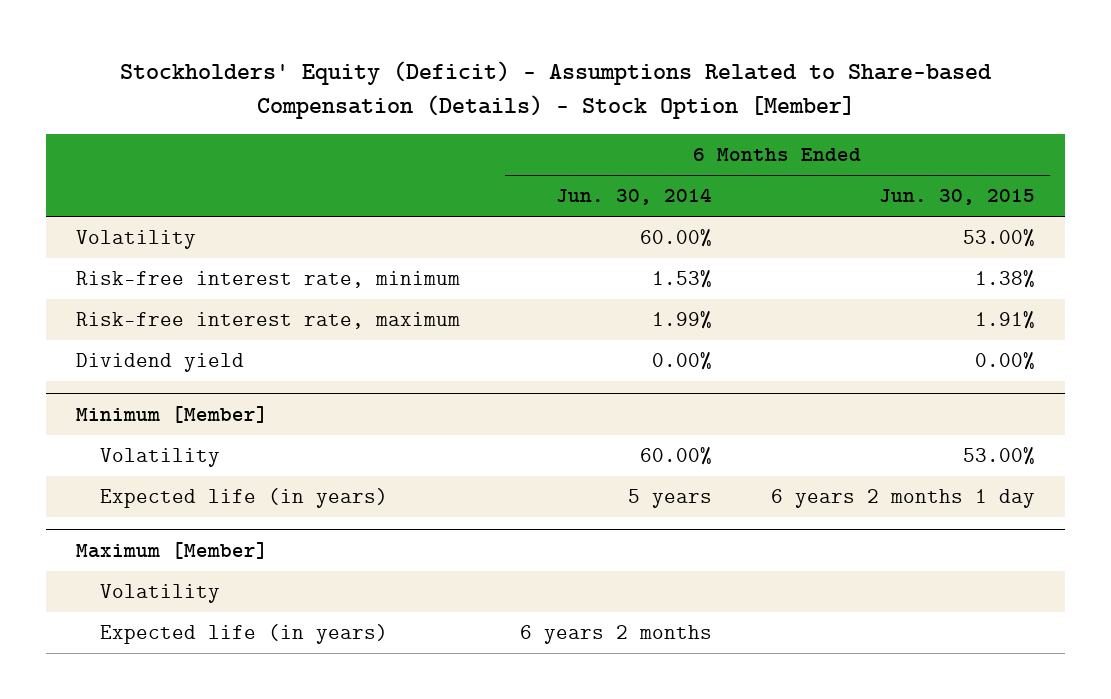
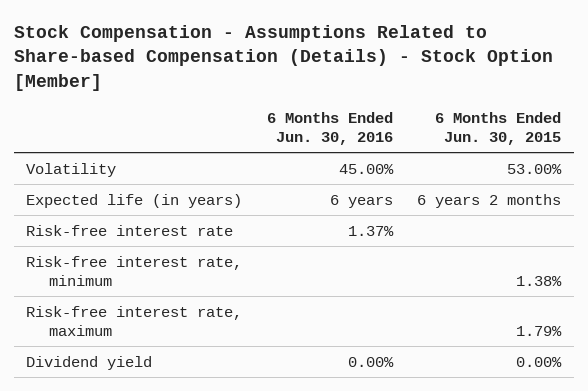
- Stockholders' Equity (Deficit) - Assumptions Related to Share-based Compensation (Details) - Stock Option [Member]
+ Stock Compensation - Assumptions Related to Share-based Compensation (Details) - Stock Option [Member]
- | 6 Months Ended Jun. 30, 2014 | 6 Months Ended Jun. 30, 2015
+ | 6 Months Ended Jun. 30, 2016 | 6 Months Ended Jun. 30, 2015
+ Expected life (in years) | 6 years | 6 years 2 months
+ Risk-free interest rate | 1.37% |
- Risk-free interest rate, maximum | 1.99% | 1.91%
+ Risk-free interest rate, maximum | | 1.79%
- Minimum [Member]
- Volatility | 60.00% | 53.00%
- Expected life (in years) | 5 years | 6 years 2 months 1 day
- Maximum [Member]
- Volatility
- Expected life (in years) | 6 years 2 months |

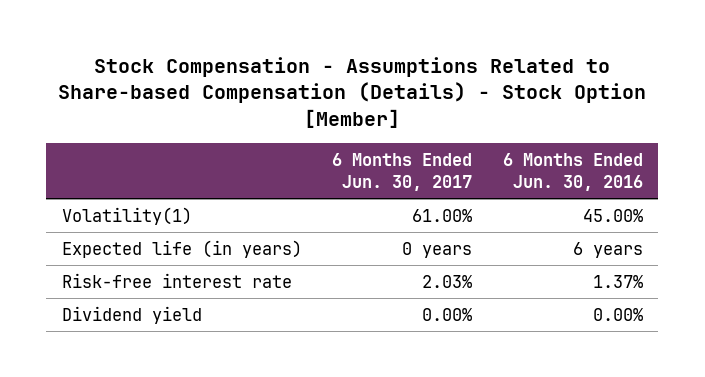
- | 6 Months Ended Jun. 30, 2016 | 6 Months Ended Jun. 30, 2015
+ | 6 Months Ended Jun. 30, 2017 | 6 Months Ended Jun. 30, 2016
- Volatility | 45.00% | 53.00%
+ Volatility(1) | 61.00% | 45.00%
- Risk-free interest rate, minimum | | 1.38%
- Risk-free interest rate, maximum | | 1.79%

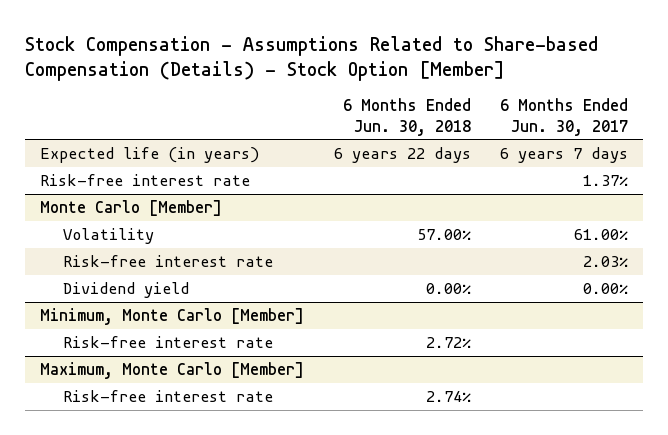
- | 6 Months Ended Jun. 30, 2017 | 6 Months Ended Jun. 30, 2016
+ | 6 Months Ended Jun. 30, 2018 | 6 Months Ended Jun. 30, 2017
- Volatility(1) | 61.00% | 45.00%
- Expected life (in years) | 0 years | 6 years
+ Expected life (in years) | 6 years 22 days | 6 years 7 days
+ Risk-free interest rate | | 1.37%
+ Monte Carlo [Member]
+ Volatility | 57.00% | 61.00%
+ Minimum, Monte Carlo [Member]
+ Risk-free interest rate | 2.72% |
+ Maximum, Monte Carlo [Member]
+ Risk-free interest rate | 2.74% |

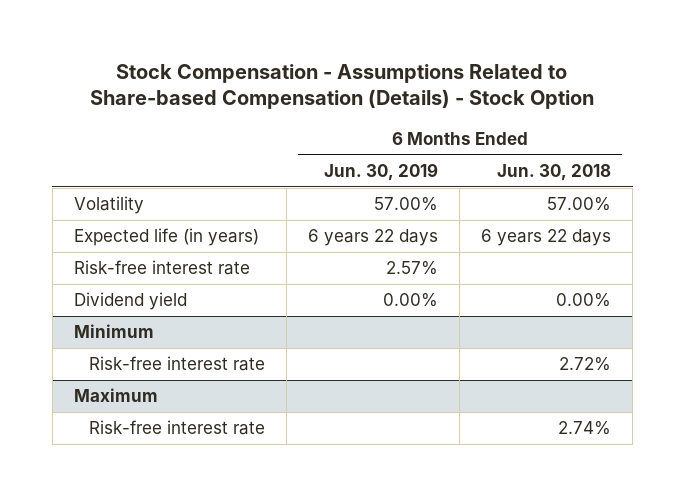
- Stock Compensation - Assumptions Related to Share-based Compensation (Details) - Stock Option [Member]
+ Stock Compensation - Assumptions Related to Share-based Compensation (Details) - Stock Option
- | 6 Months Ended Jun. 30, 2018 | 6 Months Ended Jun. 30, 2017
+ | 6 Months Ended Jun. 30, 2019 | 6 Months Ended Jun. 30, 2018
- Risk-free interest rate | | 1.37%
- Monte Carlo [Member]
moved down: Expected life (in years) | 6 years 22 days | 6 years 22 days
- Minimum, Monte Carlo [Member]
+ Minimum
- Maximum, Monte Carlo [Member]
+ Maximum

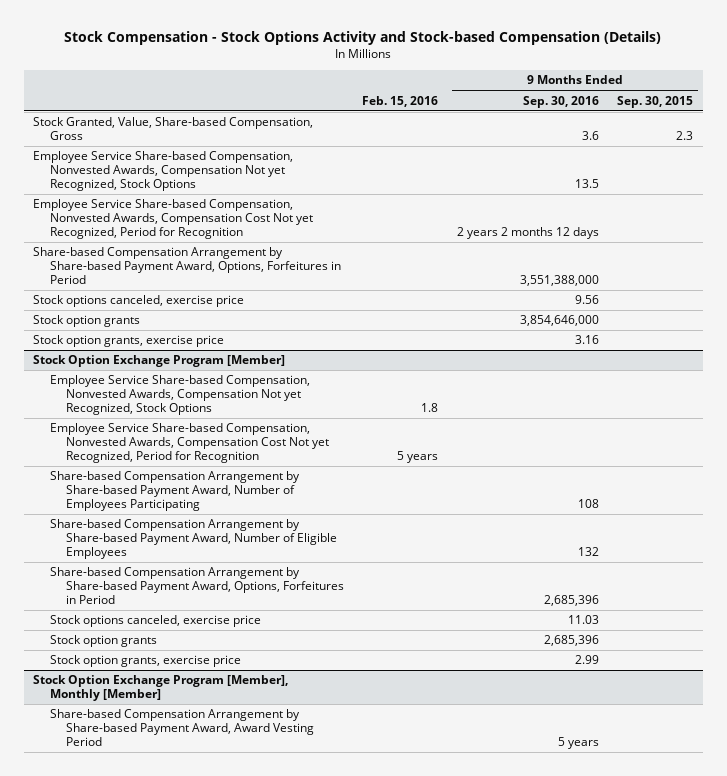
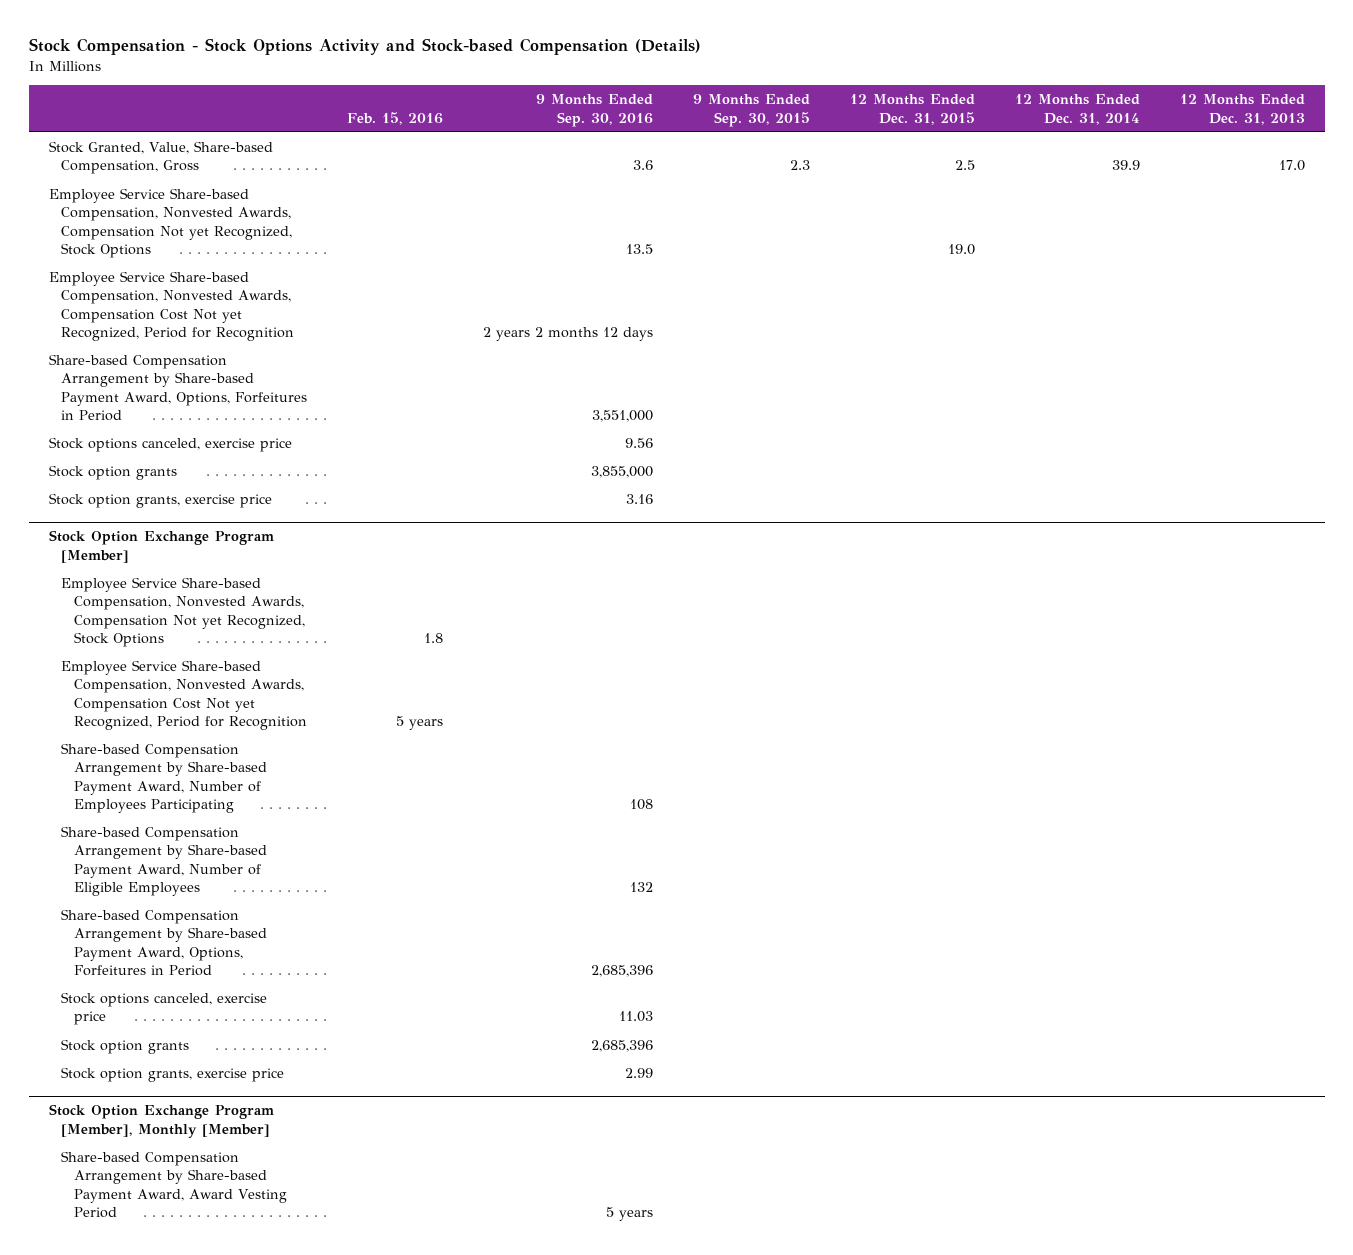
- | Feb. 15, 2016 | 9 Months Ended Sep. 30, 2016 | 9 Months Ended Sep. 30, 2015
+ | Feb. 15, 2016 | 9 Months Ended Sep. 30, 2016 | 9 Months Ended Sep. 30, 2015 | 12 Months Ended Dec. 31, 2015 | 12 Months Ended Dec. 31, 2014 | 12 Months Ended Dec. 31, 2013
- Share-based Compensation Arrangement by Share-based Payment Award, Options, Forfeitures in Period | | 3,551,388,000 |
+ Share-based Compensation Arrangement by Share-based Payment Award, Options, Forfeitures in Period | | 3,551,000 | | | |
- Stock option grants | | 3,854,646,000 |
+ Stock option grants | | 3,855,000 | | | |

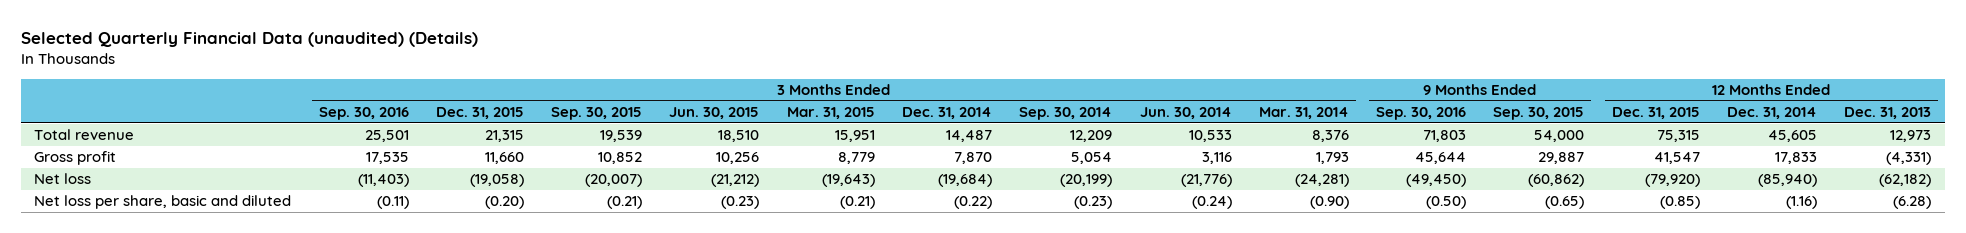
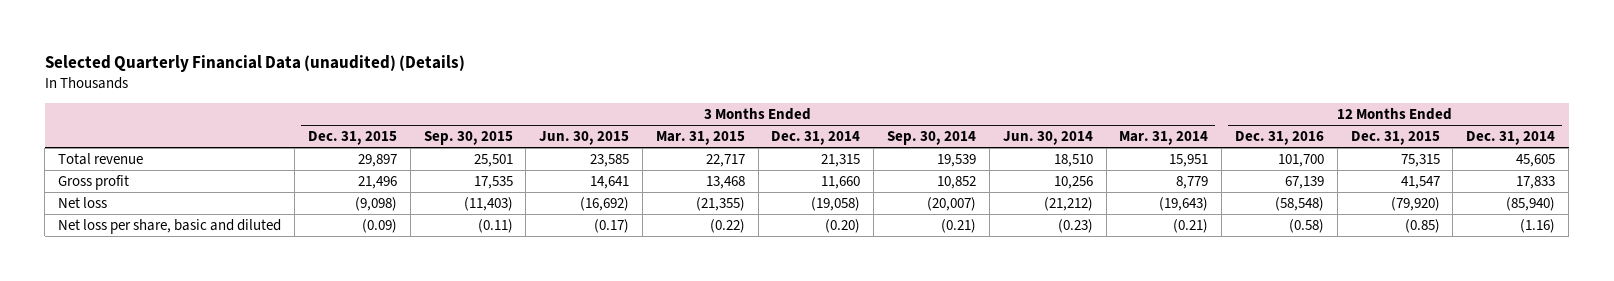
- | 3 Months Ended Sep. 30, 2016 | 3 Months Ended Dec. 31, 2015 | 3 Months Ended Sep. 30, 2015 | 3 Months Ended Jun. 30, 2015 | 3 Months Ended Mar. 31, 2015 | 3 Months Ended Dec. 31, 2014 | 3 Months Ended Sep. 30, 2014 | 3 Months Ended Jun. 30, 2014 | 3 Months Ended Mar. 31, 2014 | 9 Months Ended Sep. 30, 2016 | 9 Months Ended Sep. 30, 2015 | 12 Months Ended Dec. 31, 2015 | 12 Months Ended Dec. 31, 2014 | 12 Months Ended Dec. 31, 2013
+ | 3 Months Ended Dec. 31, 2015 | 3 Months Ended Sep. 30, 2015 | 3 Months Ended Jun. 30, 2015 | 3 Months Ended Mar. 31, 2015 | 3 Months Ended Dec. 31, 2014 | 3 Months Ended Sep. 30, 2014 | 3 Months Ended Jun. 30, 2014 | 3 Months Ended Mar. 31, 2014 | 12 Months Ended Dec. 31, 2016 | 12 Months Ended Dec. 31, 2015 | 12 Months Ended Dec. 31, 2014
- Total revenue | 25,501 | 21,315 | 19,539 | 18,510 | 15,951 | 14,487 | 12,209 | 10,533 | 8,376 | 71,803 | 54,000 | 75,315 | 45,605 | 12,973
- Gross profit | 17,535 | 11,660 | 10,852 | 10,256 | 8,779 | 7,870 | 5,054 | 3,116 | 1,793 | 45,644 | 29,887 | 41,547 | 17,833 | (4,331)
- Net loss | (11,403) | (19,058) | (20,007) | (21,212) | (19,643) | (19,684) | (20,199) | (21,776) | (24,281) | (49,450) | (60,862) | (79,920) | (85,940) | (62,182)
- Net loss per share, basic and diluted | (0.11) | (0.20) | (0.21) | (0.23) | (0.21) | (0.22) | (0.23) | (0.24) | (0.90) | (0.50) | (0.65) | (0.85) | (1.16) | (6.28)
+ Total revenue | 29,897 | 25,501 | 23,585 | 22,717 | 21,315 | 19,539 | 18,510 | 15,951 | 101,700 | 75,315 | 45,605
+ Gross profit | 21,496 | 17,535 | 14,641 | 13,468 | 11,660 | 10,852 | 10,256 | 8,779 | 67,139 | 41,547 | 17,833
+ Net loss | (9,098) | (11,403) | (16,692) | (21,355) | (19,058) | (20,007) | (21,212) | (19,643) | (58,548) | (79,920) | (85,940)
+ Net loss per share, basic and diluted | (0.09) | (0.11) | (0.17) | (0.22) | (0.20) | (0.21) | (0.23) | (0.21) | (0.58) | (0.85) | (1.16)

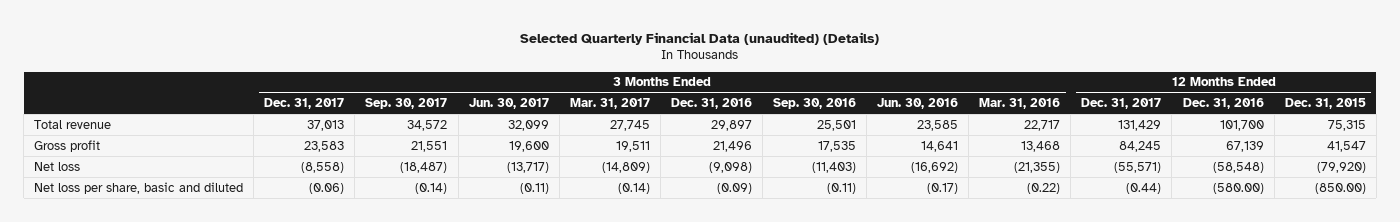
- | 3 Months Ended Dec. 31, 2015 | 3 Months Ended Sep. 30, 2015 | 3 Months Ended Jun. 30, 2015 | 3 Months Ended Mar. 31, 2015 | 3 Months Ended Dec. 31, 2014 | 3 Months Ended Sep. 30, 2014 | 3 Months Ended Jun. 30, 2014 | 3 Months Ended Mar. 31, 2014 | 12 Months Ended Dec. 31, 2016 | 12 Months Ended Dec. 31, 2015 | 12 Months Ended Dec. 31, 2014
+ | 3 Months Ended Dec. 31, 2017 | 3 Months Ended Sep. 30, 2017 | 3 Months Ended Jun. 30, 2017 | 3 Months Ended Mar. 31, 2017 | 3 Months Ended Dec. 31, 2016 | 3 Months Ended Sep. 30, 2016 | 3 Months Ended Jun. 30, 2016 | 3 Months Ended Mar. 31, 2016 | 12 Months Ended Dec. 31, 2017 | 12 Months Ended Dec. 31, 2016 | 12 Months Ended Dec. 31, 2015
- Net loss per share, basic and diluted | (0.09) | (0.11) | (0.17) | (0.22) | (0.20) | (0.21) | (0.23) | (0.21) | (0.58) | (0.85) | (1.16)
+ Net loss per share, basic and diluted | (0.06) | (0.14) | (0.11) | (0.14) | (0.09) | (0.11) | (0.17) | (0.22) | (0.44) | (580.00) | (850.00)

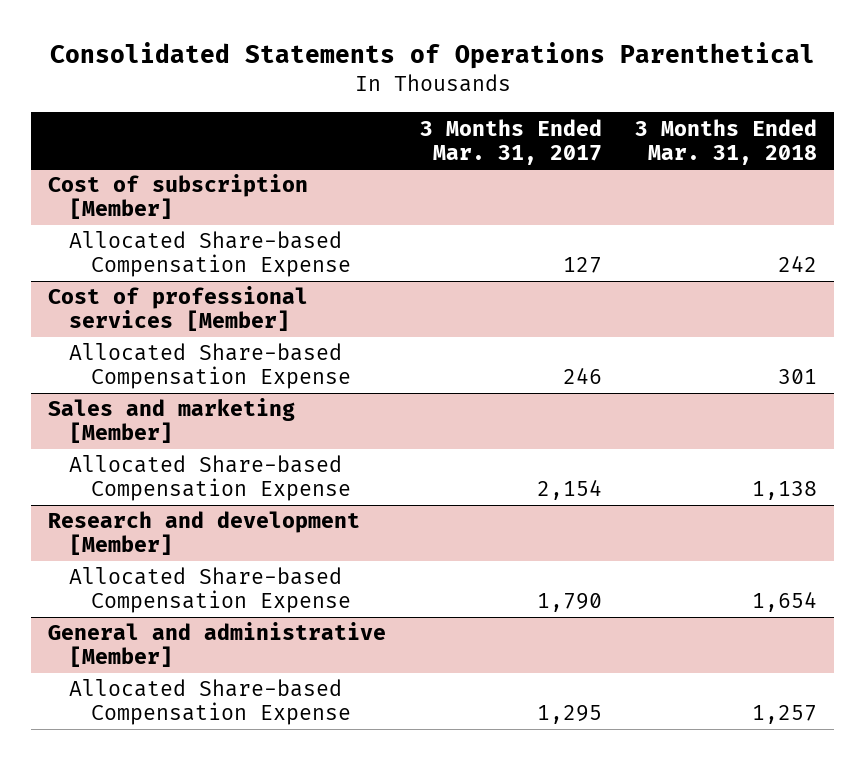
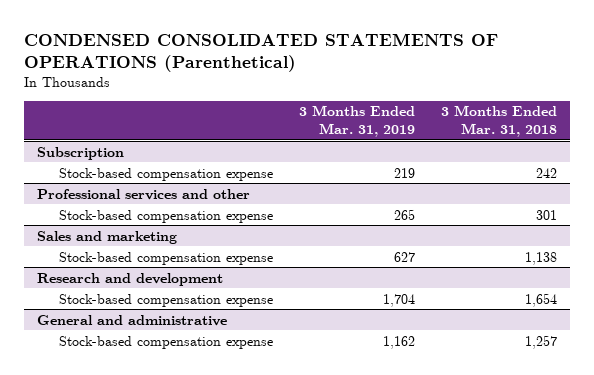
- Consolidated Statements of Operations Parenthetical
+ CONDENSED CONSOLIDATED STATEMENTS OF OPERATIONS (Parenthetical)
- | 3 Months Ended Mar. 31, 2017 | 3 Months Ended Mar. 31, 2018
+ | 3 Months Ended Mar. 31, 2019 | 3 Months Ended Mar. 31, 2018
- Cost of subscription [Member]
- Allocated Share-based Compensation Expense | 127 | 242
- Cost of professional services [Member]
- Allocated Share-based Compensation Expense | 246 | 301
- Sales and marketing [Member]
- Allocated Share-based Compensation Expense | 2,154 | 1,138
- Research and development [Member]
- Allocated Share-based Compensation Expense | 1,790 | 1,654
- General and administrative [Member]
- Allocated Share-based Compensation Expense | 1,295 | 1,257
+ Subscription
+ Stock-based compensation expense | 219 | 242
+ Professional services and other
+ Stock-based compensation expense | 265 | 301
+ Sales and marketing
+ Stock-based compensation expense | 627 | 1,138
+ Research and development
+ Stock-based compensation expense | 1,704 | 1,654
+ General and administrative
+ Stock-based compensation expense | 1,162 | 1,257

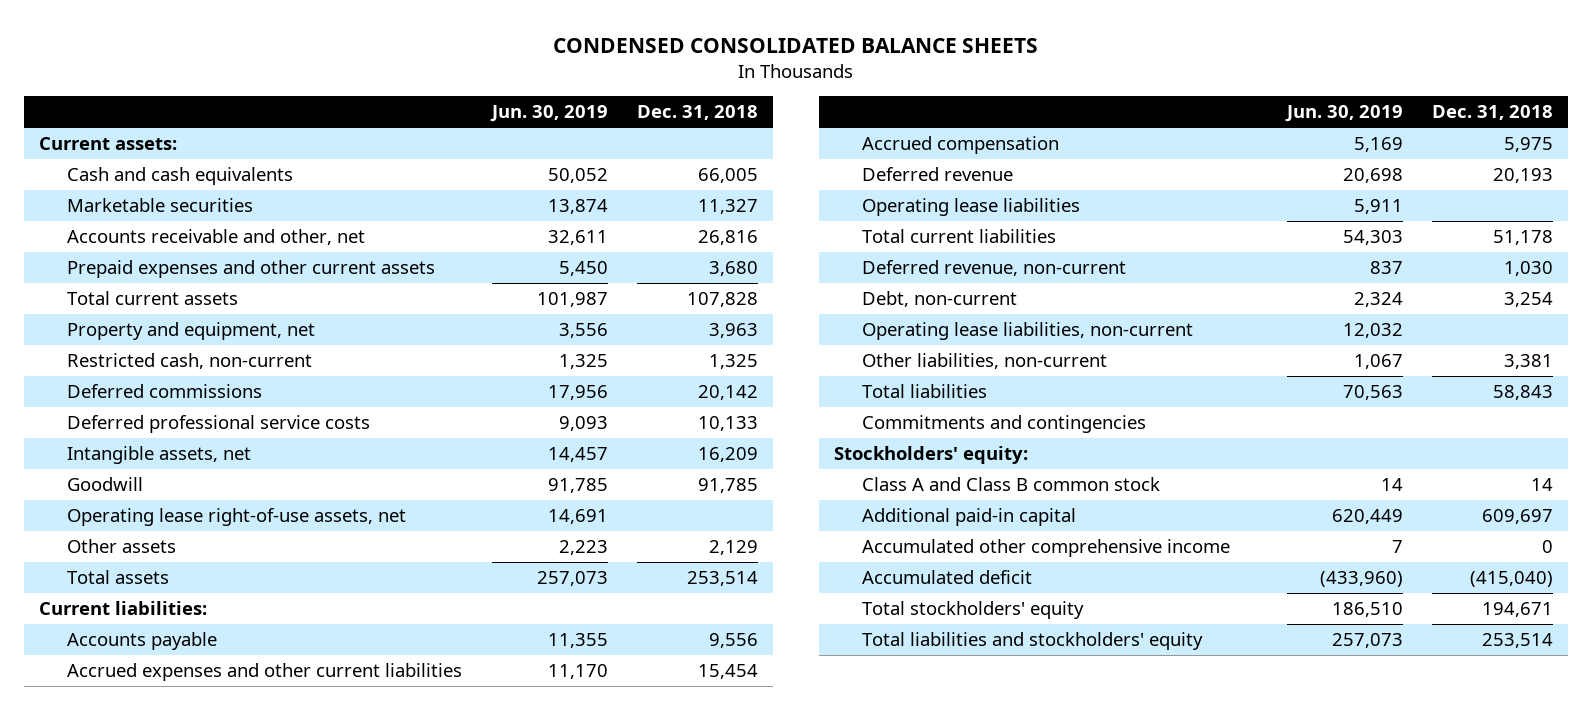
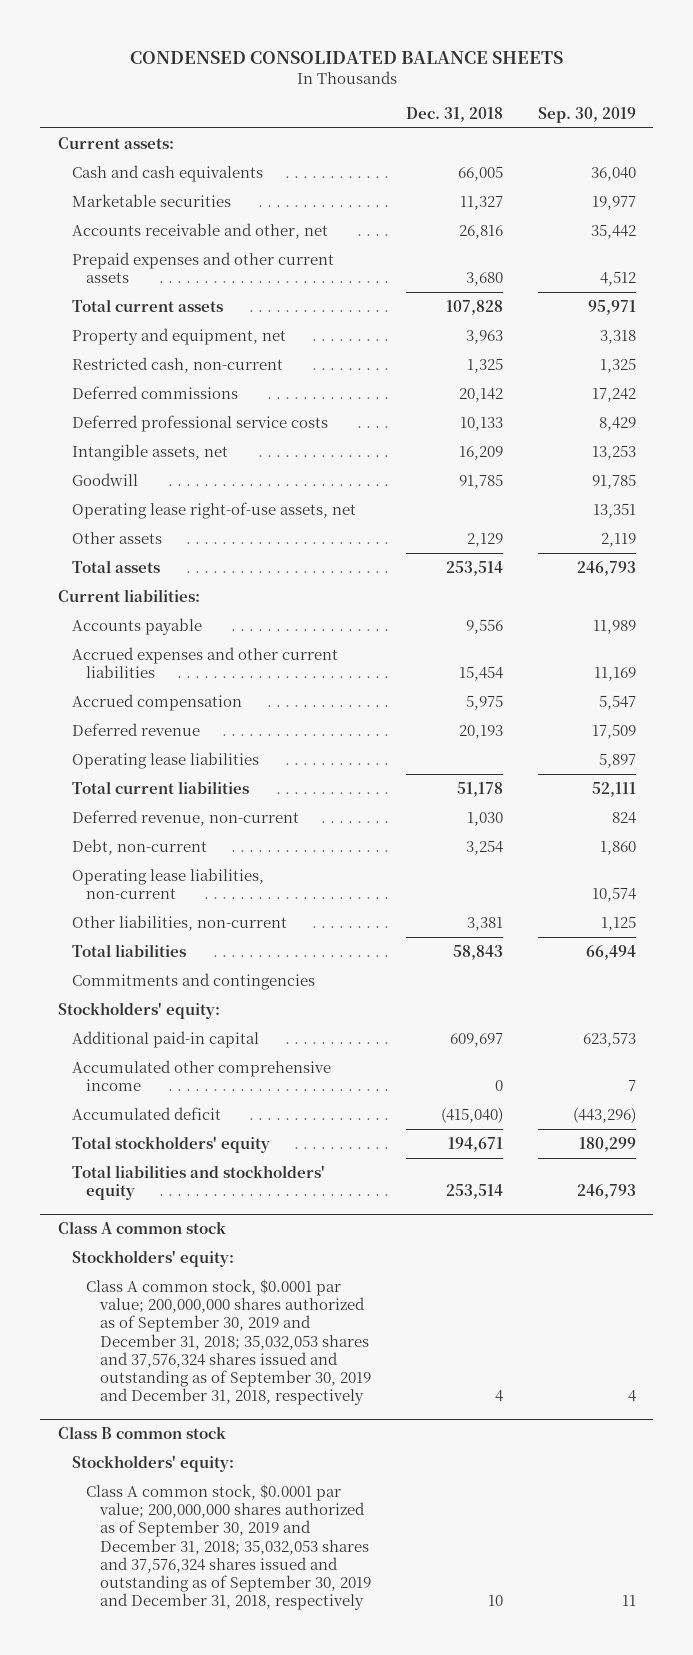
- | Jun. 30, 2019 | Dec. 31, 2018
+ | Dec. 31, 2018 | Sep. 30, 2019
- Class A and Class B common stock | 14 | 14
+ Class A common stock
+ Stockholders' equity:
+ Class A common stock, $0.0001 par value; 200,000,000 shares authorized as of September 30, 2019 and December 31, 2018; 35,032,053 shares and 37,576,324 shares issued and outstanding as of September 30, 2019 and December 31, 2018, respectively | 4 | 4
+ Class B common stock
+ Stockholders' equity:
+ Class A common stock, $0.0001 par value; 200,000,000 shares authorized as of September 30, 2019 and December 31, 2018; 35,032,053 shares and 37,576,324 shares issued and outstanding as of September 30, 2019 and December 31, 2018, respectively | 10 | 11

